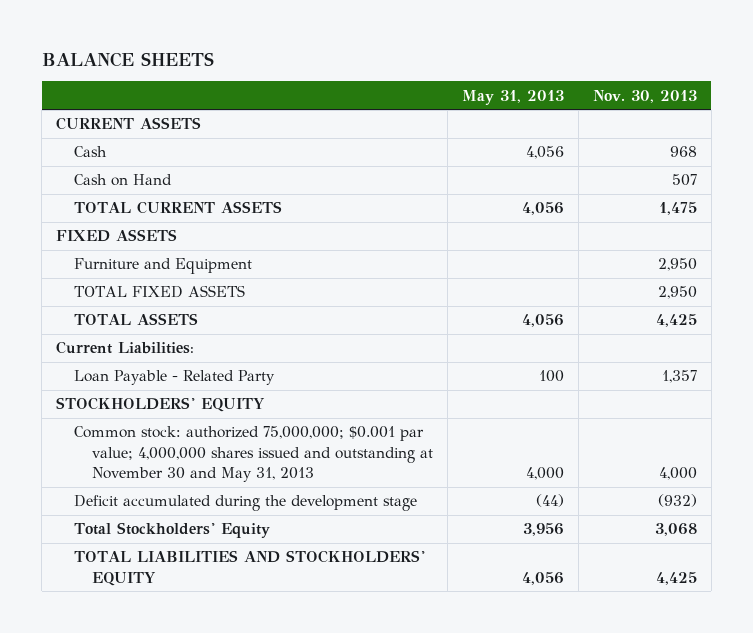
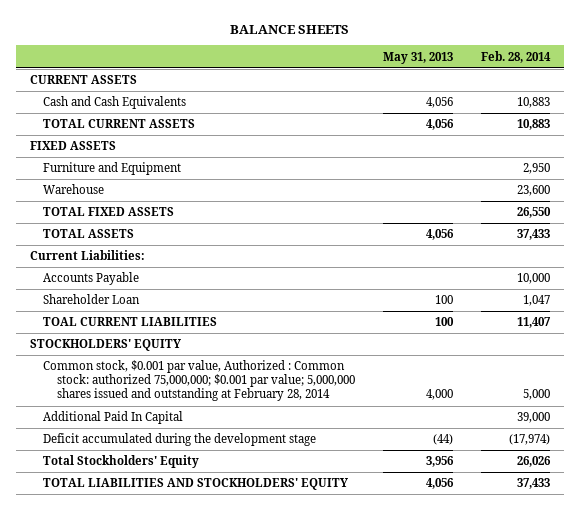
- | May 31, 2013 | Nov. 30, 2013
+ | May 31, 2013 | Feb. 28, 2014
- Cash | 4,056 | 968
- Cash on Hand | | 507
+ Cash and Cash Equivalents | 4,056 | 10,883
+ Warehouse | | 23,600
- Loan Payable - Related Party | 100 | 1,357
+ Accounts Payable | | 10,000
+ Shareholder Loan | 100 | 1,047
+ TOAL CURRENT LIABILITIES | 100 | 11,407
- Common stock: authorized 75,000,000; $0.001 par value; 4,000,000 shares issued and outstanding at November 30 and May 31, 2013 | 4,000 | 4,000
+ Common stock, $0.001 par value, Authorized : Common stock: authorized 75,000,000; $0.001 par value; 5,000,000 shares issued and outstanding at February 28, 2014 | 4,000 | 5,000
+ Additional Paid In Capital | | 39,000

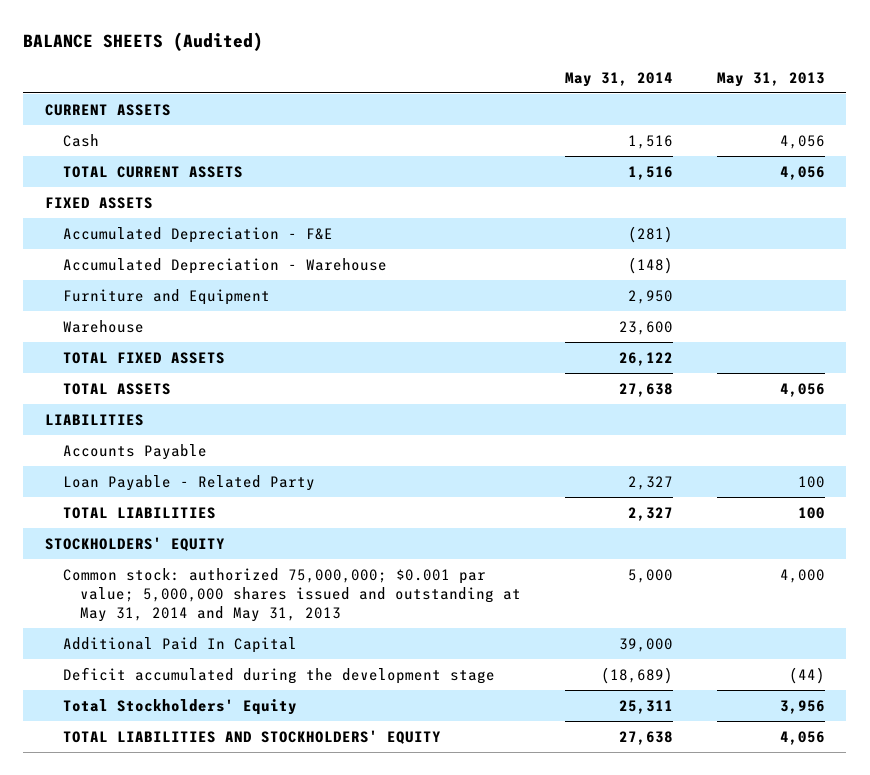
- BALANCE SHEETS
+ BALANCE SHEETS (Audited)
- | May 31, 2013 | Feb. 28, 2014
+ | May 31, 2014 | May 31, 2013
- Cash and Cash Equivalents | 4,056 | 10,883
+ Cash | 1,516 | 4,056
+ Accumulated Depreciation - F&E | (281) |
+ Accumulated Depreciation - Warehouse | (148) |
- Current Liabilities:
+ LIABILITIES
- Shareholder Loan | 100 | 1,047
- TOAL CURRENT LIABILITIES | 100 | 11,407
+ Loan Payable - Related Party | 2,327 | 100
+ TOTAL LIABILITIES | 2,327 | 100
- Common stock, $0.001 par value, Authorized : Common stock: authorized 75,000,000; $0.001 par value; 5,000,000 shares issued and outstanding at February 28, 2014 | 4,000 | 5,000
+ Common stock: authorized 75,000,000; $0.001 par value; 5,000,000 shares issued and outstanding at May 31, 2014 and May 31, 2013 | 5,000 | 4,000

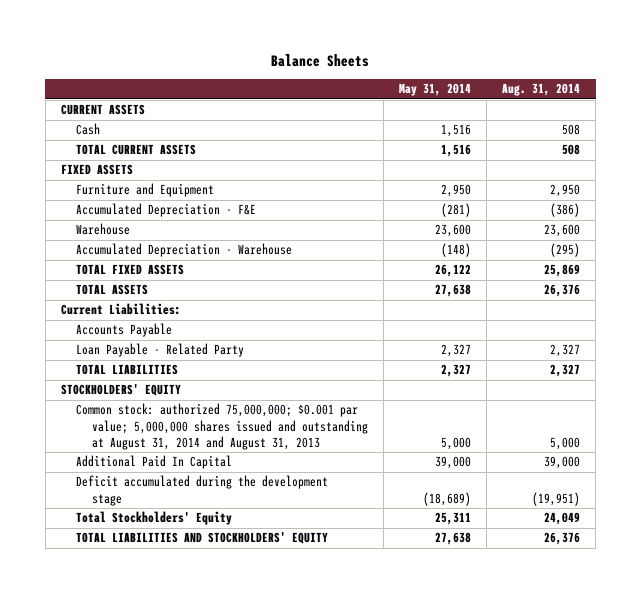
- BALANCE SHEETS (Audited)
+ Balance Sheets
- | May 31, 2014 | May 31, 2013
+ | May 31, 2014 | Aug. 31, 2014
moved down: Accumulated Depreciation - F&E | (281) | (386)
moved down: Accumulated Depreciation - Warehouse | (148) | (295)
- LIABILITIES
+ Current Liabilities:
- Common stock: authorized 75,000,000; $0.001 par value; 5,000,000 shares issued and outstanding at May 31, 2014 and May 31, 2013 | 5,000 | 4,000
+ Common stock: authorized 75,000,000; $0.001 par value; 5,000,000 shares issued and outstanding at August 31, 2014 and August 31, 2013 | 5,000 | 5,000

